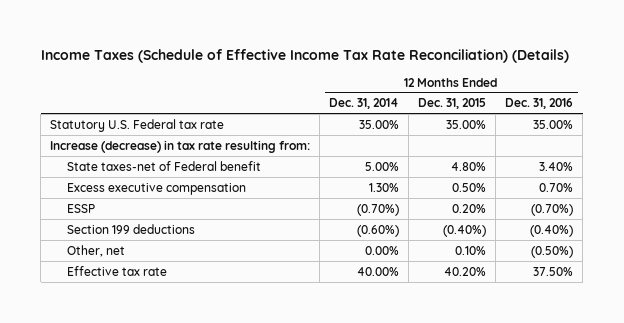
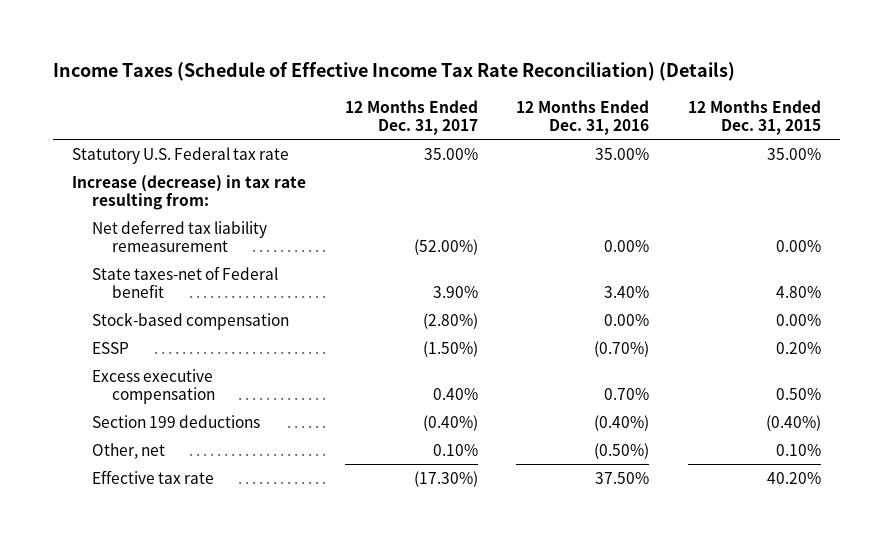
- | 12 Months Ended Dec. 31, 2014 | 12 Months Ended Dec. 31, 2015 | 12 Months Ended Dec. 31, 2016
+ | 12 Months Ended Dec. 31, 2017 | 12 Months Ended Dec. 31, 2016 | 12 Months Ended Dec. 31, 2015
+ Net deferred tax liability remeasurement | (52.00%) | 0.00% | 0.00%
+ Stock-based compensation | (2.80%) | 0.00% | 0.00%
moved down: Excess executive compensation | 0.40% | 0.70% | 0.50%

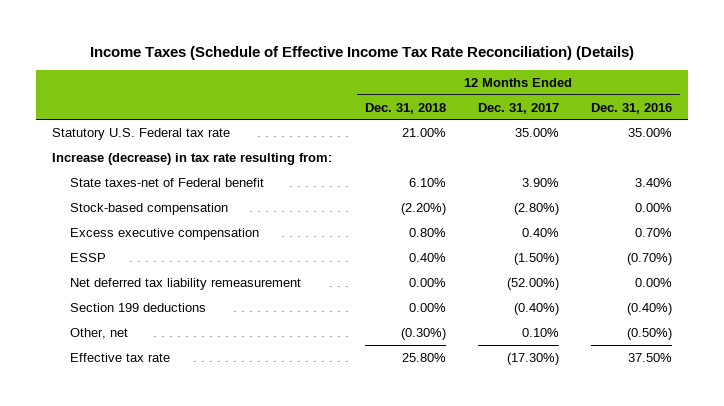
- | 12 Months Ended Dec. 31, 2017 | 12 Months Ended Dec. 31, 2016 | 12 Months Ended Dec. 31, 2015
+ | 12 Months Ended Dec. 31, 2018 | 12 Months Ended Dec. 31, 2017 | 12 Months Ended Dec. 31, 2016
moved down: ESSP | 0.40% | (1.50%) | (0.70%)
moved down: Net deferred tax liability remeasurement | 0.00% | (52.00%) | 0.00%

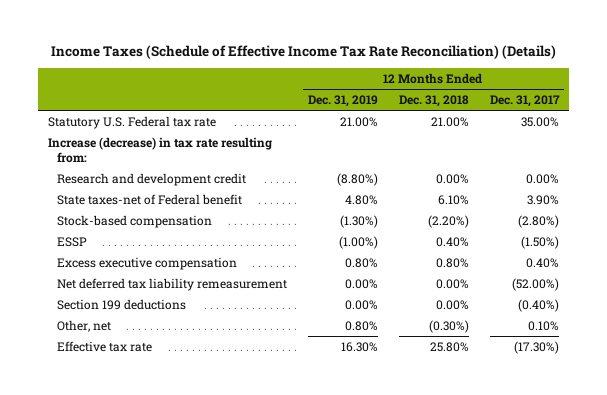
- | 12 Months Ended Dec. 31, 2018 | 12 Months Ended Dec. 31, 2017 | 12 Months Ended Dec. 31, 2016
+ | 12 Months Ended Dec. 31, 2019 | 12 Months Ended Dec. 31, 2018 | 12 Months Ended Dec. 31, 2017
+ Research and development credit | (8.80%) | 0.00% | 0.00%
moved down: Excess executive compensation | 0.80% | 0.80% | 0.40%

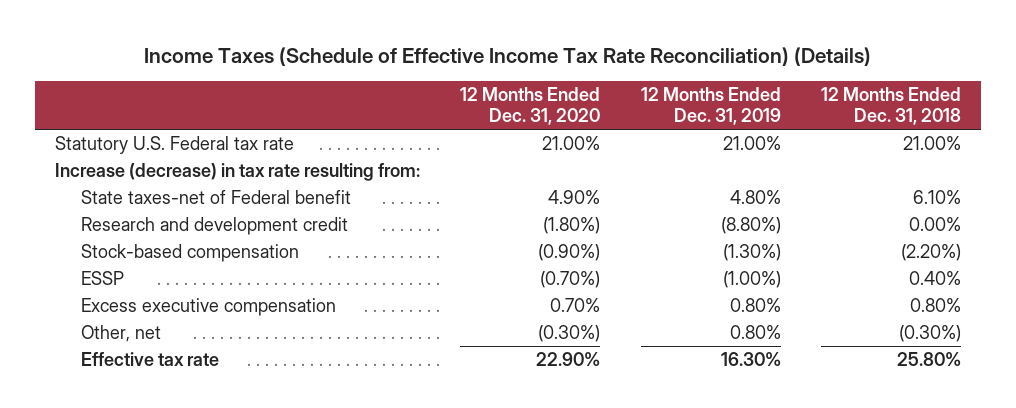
- | 12 Months Ended Dec. 31, 2019 | 12 Months Ended Dec. 31, 2018 | 12 Months Ended Dec. 31, 2017
+ | 12 Months Ended Dec. 31, 2020 | 12 Months Ended Dec. 31, 2019 | 12 Months Ended Dec. 31, 2018
moved down: Research and development credit | (1.80%) | (8.80%) | 0.00%
- Net deferred tax liability remeasurement | 0.00% | 0.00% | (52.00%)
- Section 199 deductions | 0.00% | 0.00% | (0.40%)

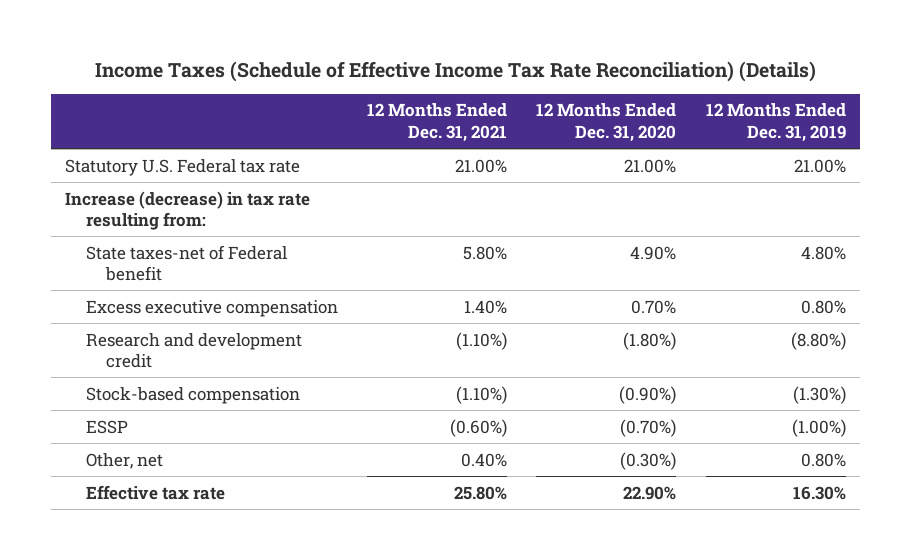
- | 12 Months Ended Dec. 31, 2020 | 12 Months Ended Dec. 31, 2019 | 12 Months Ended Dec. 31, 2018
+ | 12 Months Ended Dec. 31, 2021 | 12 Months Ended Dec. 31, 2020 | 12 Months Ended Dec. 31, 2019
moved up: Excess executive compensation | 1.40% | 0.70% | 0.80%

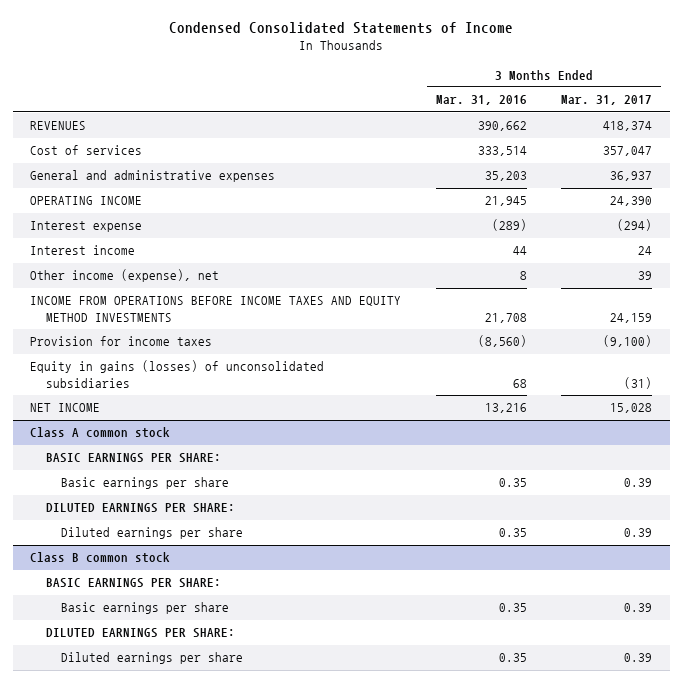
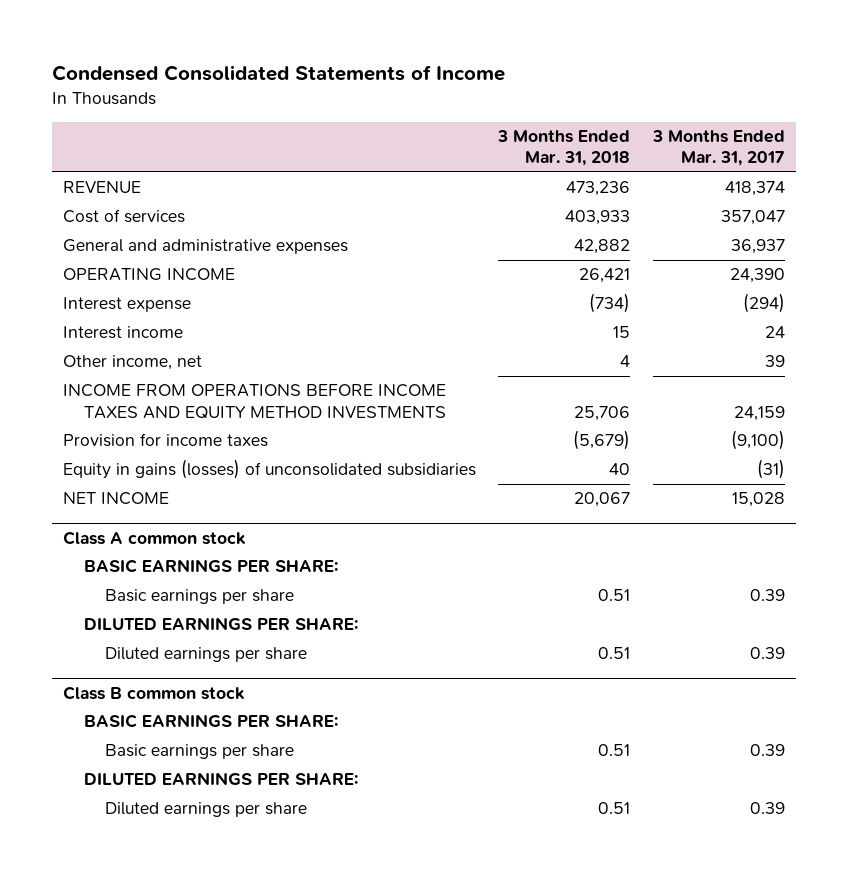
- | 3 Months Ended Mar. 31, 2016 | 3 Months Ended Mar. 31, 2017
+ | 3 Months Ended Mar. 31, 2018 | 3 Months Ended Mar. 31, 2017
- REVENUES | 390,662 | 418,374
+ REVENUE | 473,236 | 418,374
- Other income (expense), net | 8 | 39
+ Other income, net | 4 | 39

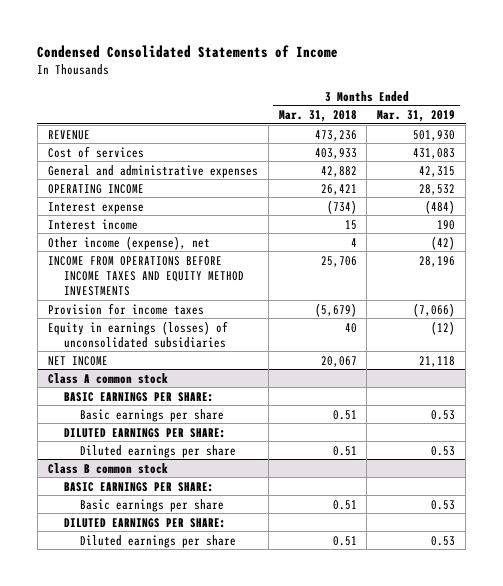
- | 3 Months Ended Mar. 31, 2018 | 3 Months Ended Mar. 31, 2017
+ | 3 Months Ended Mar. 31, 2018 | 3 Months Ended Mar. 31, 2019
- Other income, net | 4 | 39
+ Other income (expense), net | 4 | (42)
- Equity in gains (losses) of unconsolidated subsidiaries | 40 | (31)
+ Equity in earnings (losses) of unconsolidated subsidiaries | 40 | (12)

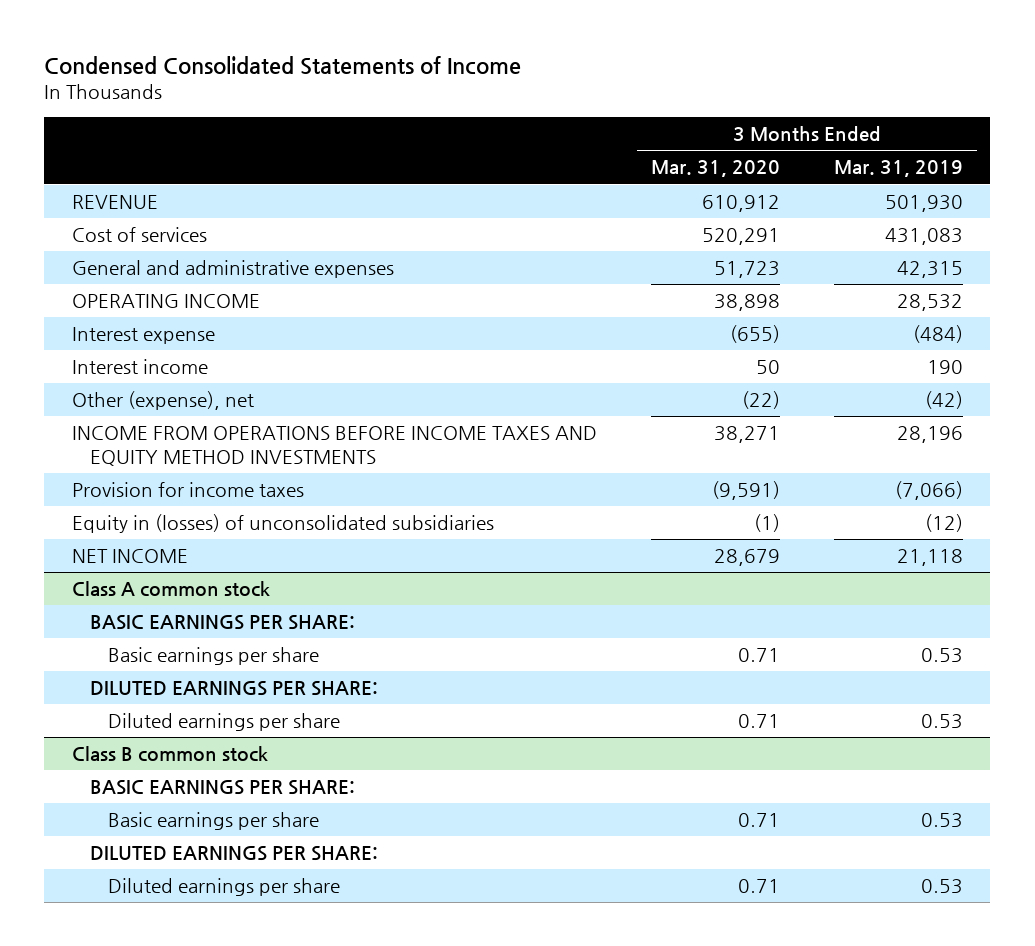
- | 3 Months Ended Mar. 31, 2018 | 3 Months Ended Mar. 31, 2019
+ | 3 Months Ended Mar. 31, 2020 | 3 Months Ended Mar. 31, 2019
- Other income (expense), net | 4 | (42)
+ Other (expense), net | (22) | (42)
- Equity in earnings (losses) of unconsolidated subsidiaries | 40 | (12)
+ Equity in (losses) of unconsolidated subsidiaries | (1) | (12)

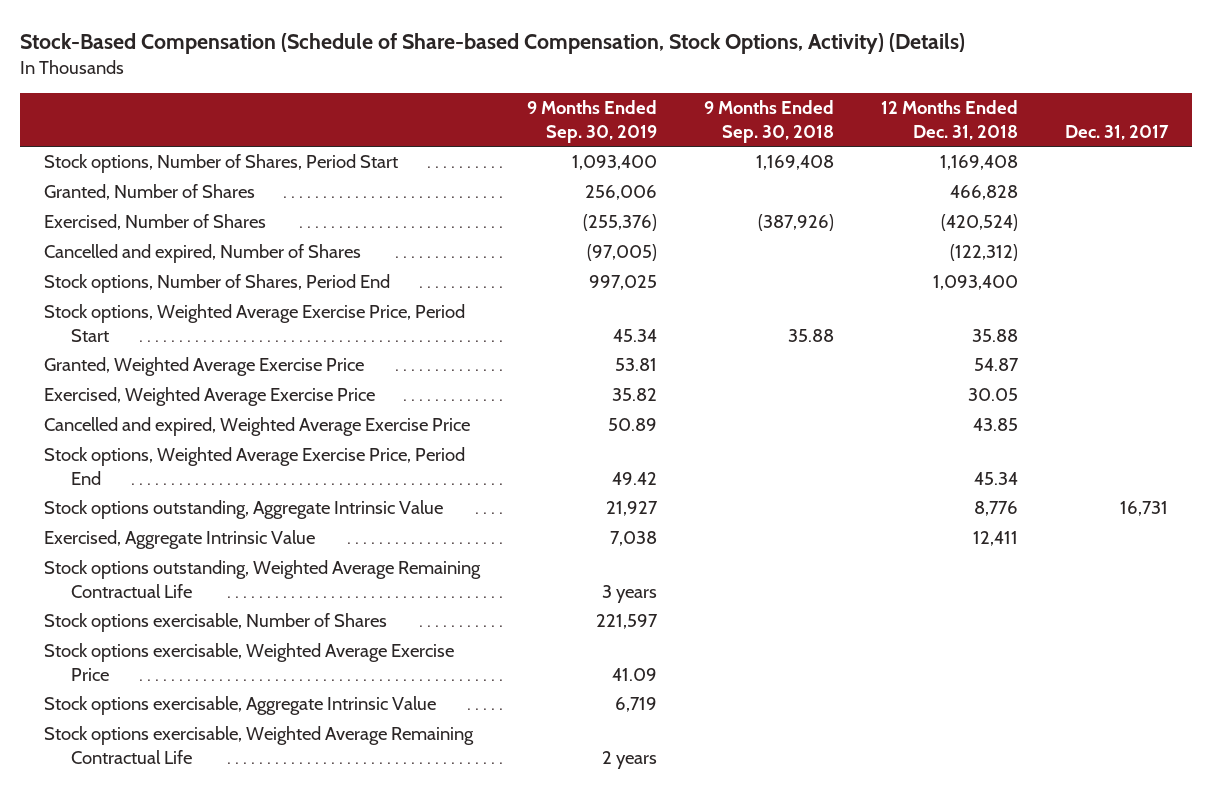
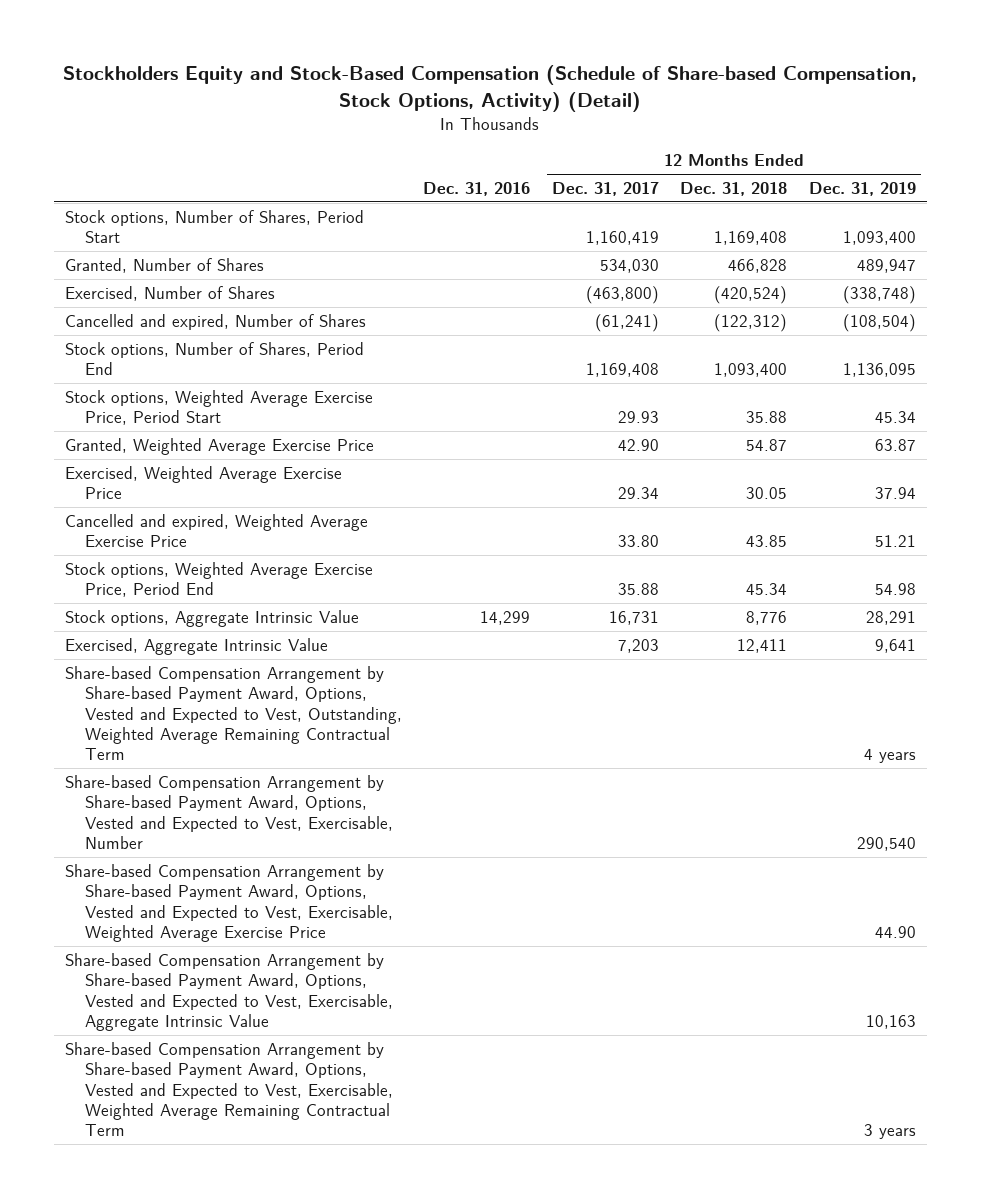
- Stock-Based Compensation (Schedule of Share-based Compensation, Stock Options, Activity) (Details)
+ Stockholders Equity and Stock-Based Compensation (Schedule of Share-based Compensation, Stock Options, Activity) (Detail)
- | 9 Months Ended Sep. 30, 2019 | 9 Months Ended Sep. 30, 2018 | 12 Months Ended Dec. 31, 2018 | Dec. 31, 2017
+ | Dec. 31, 2016 | 12 Months Ended Dec. 31, 2017 | 12 Months Ended Dec. 31, 2018 | 12 Months Ended Dec. 31, 2019
- Stock options outstanding, Aggregate Intrinsic Value | 21,927 | | 8,776 | 16,731
+ Stock options, Aggregate Intrinsic Value | 14,299 | 16,731 | 8,776 | 28,291
- Stock options outstanding, Weighted Average Remaining Contractual Life | 3 years | | |
- Stock options exercisable, Number of Shares | 221,597 | | |
- Stock options exercisable, Weighted Average Exercise Price | 41.09 | | |
- Stock options exercisable, Aggregate Intrinsic Value | 6,719 | | |
- Stock options exercisable, Weighted Average Remaining Contractual Life | 2 years | | |
+ Share-based Compensation Arrangement by Share-based Payment Award, Options, Vested and Expected to Vest, Outstanding, Weighted Average Remaining Contractual Term | | | | 4 years
+ Share-based Compensation Arrangement by Share-based Payment Award, Options, Vested and Expected to Vest, Exercisable, Number | | | | 290,540
+ Share-based Compensation Arrangement by Share-based Payment Award, Options, Vested and Expected to Vest, Exercisable, Weighted Average Exercise Price | | | | 44.90
+ Share-based Compensation Arrangement by Share-based Payment Award, Options, Vested and Expected to Vest, Exercisable, Aggregate Intrinsic Value | | | | 10,163
+ Share-based Compensation Arrangement by Share-based Payment Award, Options, Vested and Expected to Vest, Exercisable, Weighted Average Remaining Contractual Term | | | | 3 years

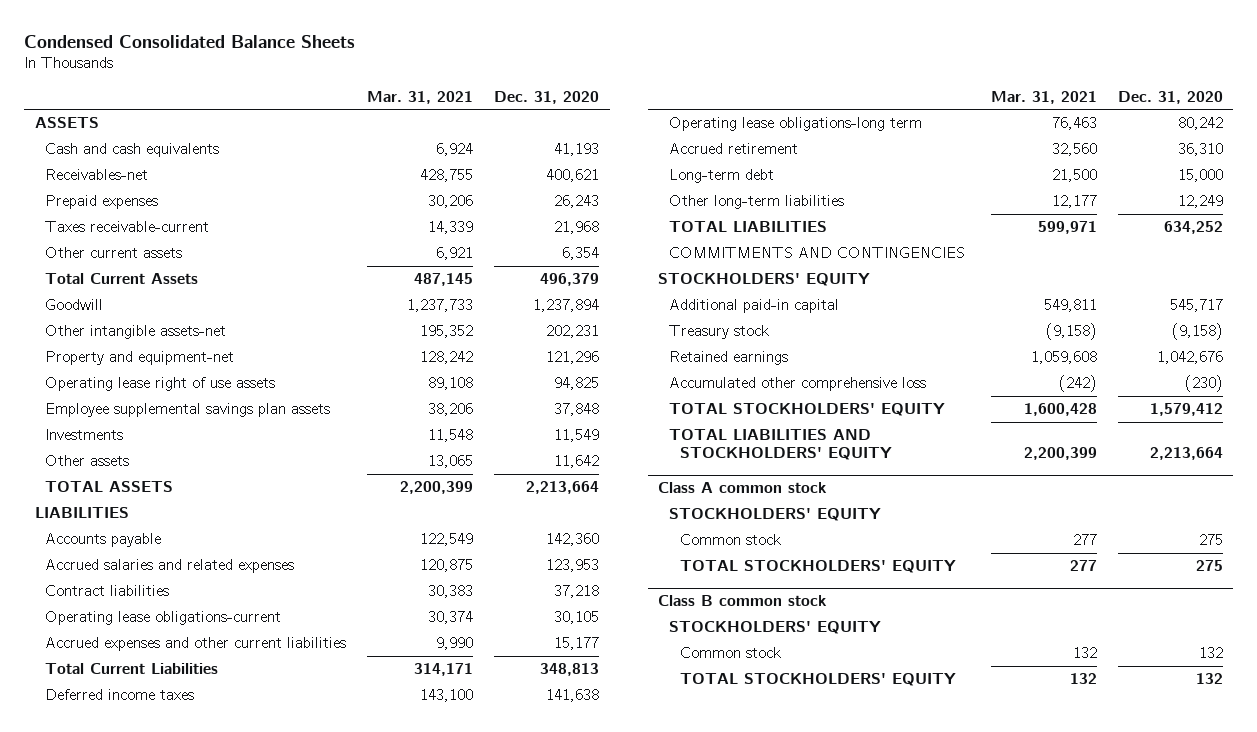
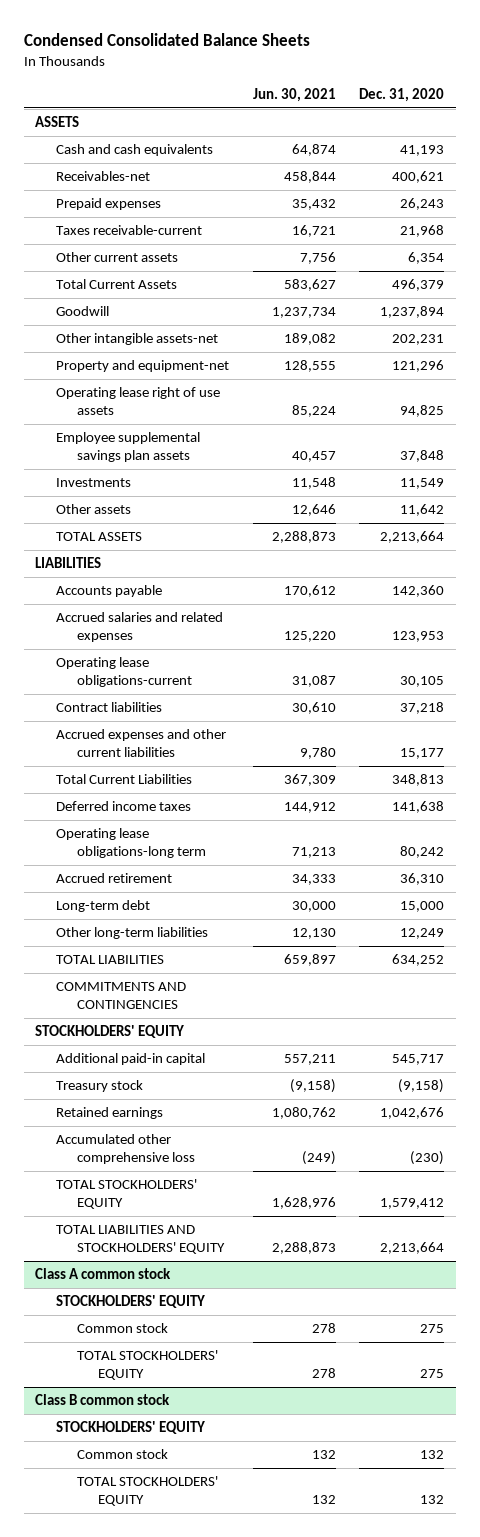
- | Mar. 31, 2021 | Dec. 31, 2020
+ | Jun. 30, 2021 | Dec. 31, 2020
moved down: Contract liabilities | 30,610 | 37,218

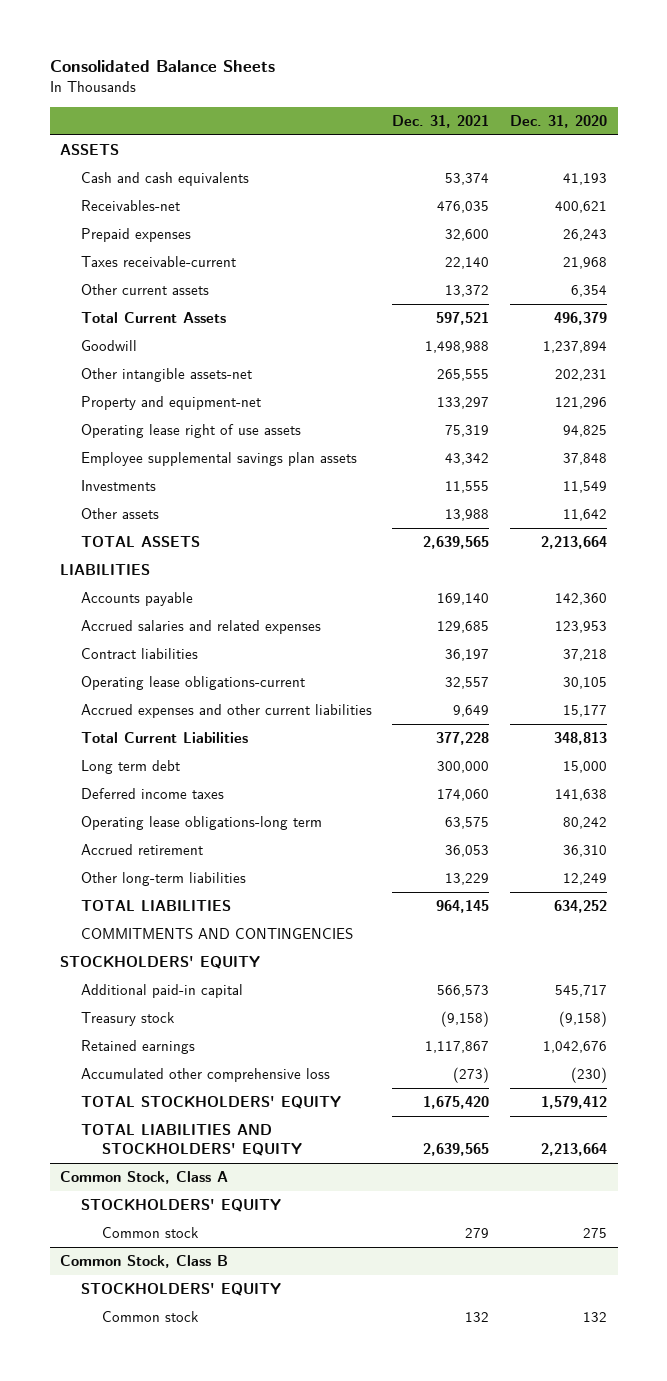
- Condensed Consolidated Balance Sheets
+ Consolidated Balance Sheets
- | Jun. 30, 2021 | Dec. 31, 2020
+ | Dec. 31, 2021 | Dec. 31, 2020
moved down: Operating lease obligations-current | 32,557 | 30,105
+ Long term debt | 300,000 | 15,000
- Long-term debt | 30,000 | 15,000
- Class A common stock
+ Common Stock, Class A
- TOTAL STOCKHOLDERS' EQUITY | 278 | 275
- Class B common stock
+ Common Stock, Class B
- TOTAL STOCKHOLDERS' EQUITY | 132 | 132

